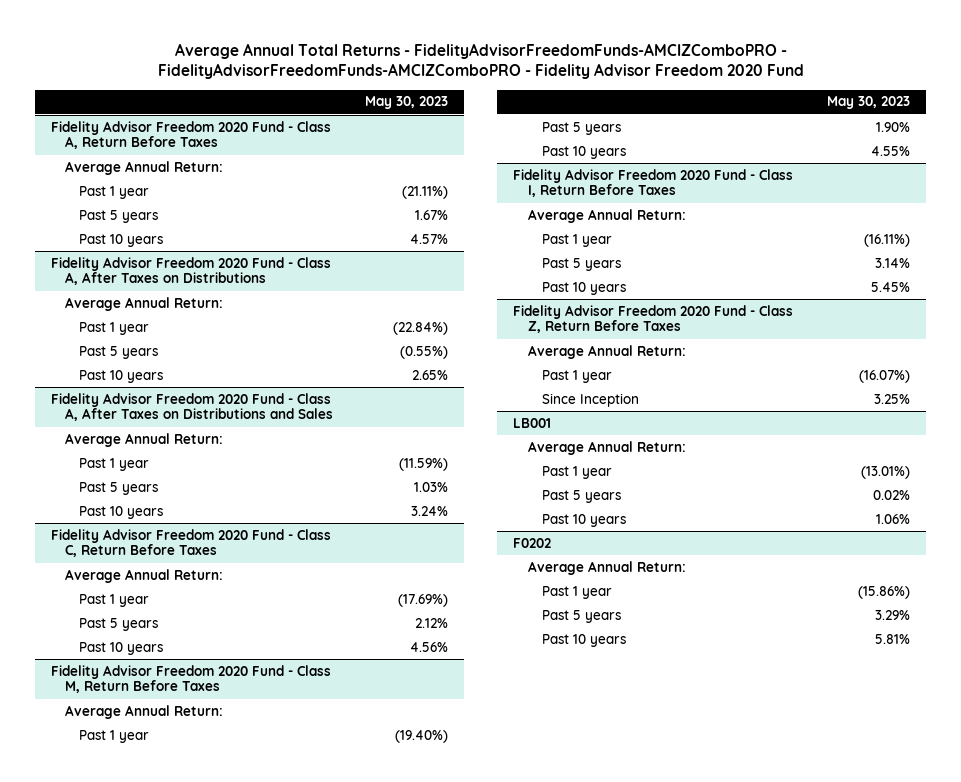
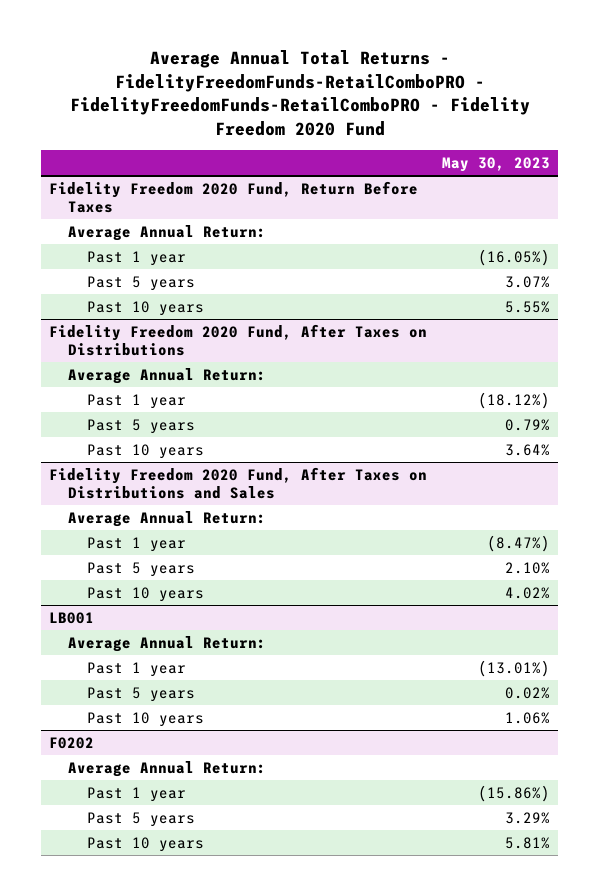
- Average Annual Total Returns - FidelityAdvisorFreedomFunds-AMCIZComboPRO - FidelityAdvisorFreedomFunds-AMCIZComboPRO - Fidelity Advisor Freedom 2020 Fund
+ Average Annual Total Returns - FidelityFreedomFunds-RetailComboPRO - FidelityFreedomFunds-RetailComboPRO - Fidelity Freedom 2020 Fund
- Fidelity Advisor Freedom 2020 Fund - Class A, Return Before Taxes
- Average Annual Return:
- Past 1 year | (21.11%)
- Past 5 years | 1.67%
- Past 10 years | 4.57%
- Fidelity Advisor Freedom 2020 Fund - Class A, After Taxes on Distributions
- Average Annual Return:
- Past 1 year | (22.84%)
- Past 5 years | (0.55%)
- Past 10 years | 2.65%
- Fidelity Advisor Freedom 2020 Fund - Class A, After Taxes on Distributions and Sales
- Average Annual Return:
- Past 1 year | (11.59%)
- Past 5 years | 1.03%
- Past 10 years | 3.24%
- Fidelity Advisor Freedom 2020 Fund - Class C, Return Before Taxes
- Average Annual Return:
- Past 1 year | (17.69%)
- Past 5 years | 2.12%
- Past 10 years | 4.56%
- Fidelity Advisor Freedom 2020 Fund - Class M, Return Before Taxes
+ Fidelity Freedom 2020 Fund, Return Before Taxes
- Past 1 year | (19.40%)
- Past 5 years | 1.90%
- Past 10 years | 4.55%
- Fidelity Advisor Freedom 2020 Fund - Class I, Return Before Taxes
+ Past 1 year | (16.05%)
+ Past 5 years | 3.07%
+ Past 10 years | 5.55%
+ Fidelity Freedom 2020 Fund, After Taxes on Distributions
- Past 1 year | (16.11%)
- Past 5 years | 3.14%
- Past 10 years | 5.45%
- Fidelity Advisor Freedom 2020 Fund - Class Z, Return Before Taxes
+ Past 1 year | (18.12%)
+ Past 5 years | 0.79%
+ Past 10 years | 3.64%
+ Fidelity Freedom 2020 Fund, After Taxes on Distributions and Sales
- Past 1 year | (16.07%)
- Since Inception | 3.25%
+ Past 1 year | (8.47%)
+ Past 5 years | 2.10%
+ Past 10 years | 4.02%

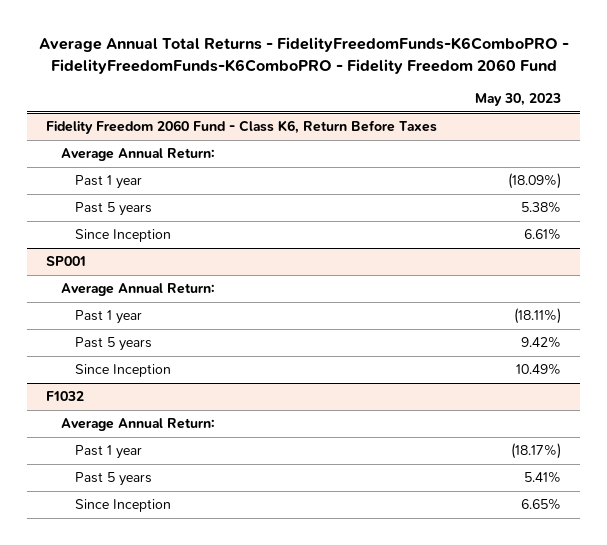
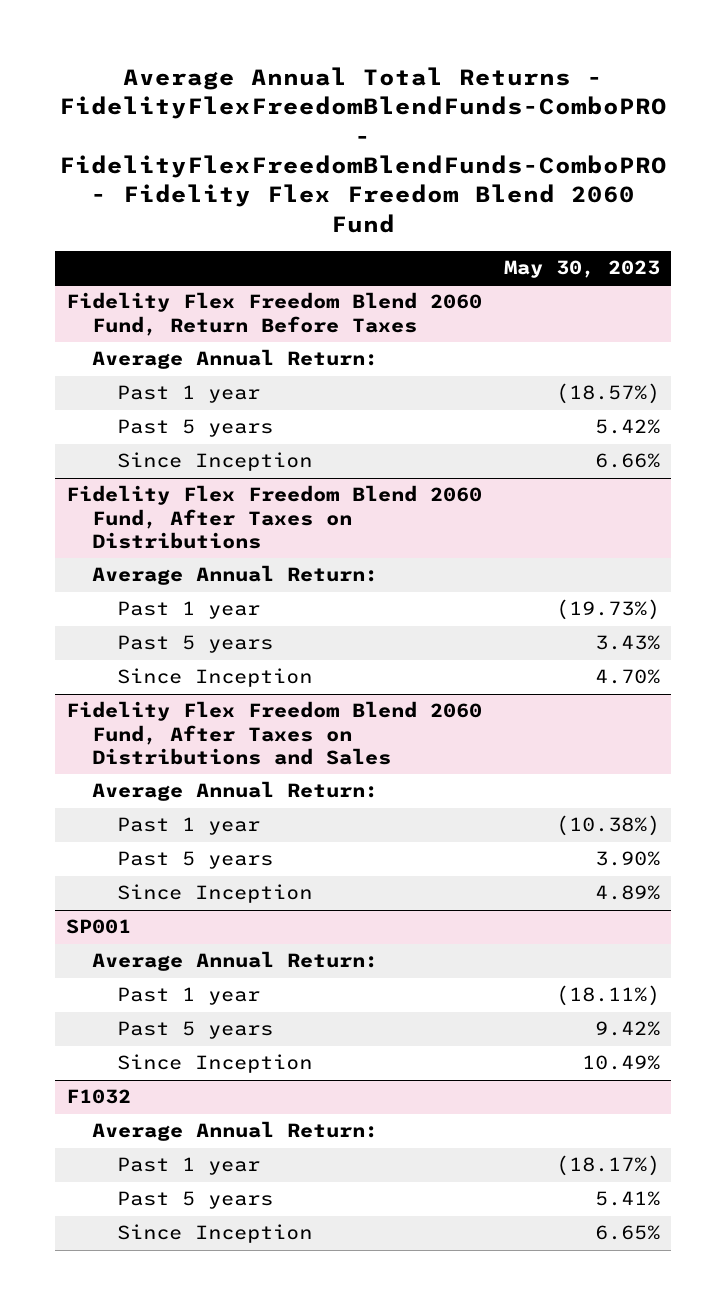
- Average Annual Total Returns - FidelityFreedomFunds-K6ComboPRO - FidelityFreedomFunds-K6ComboPRO - Fidelity Freedom 2060 Fund
+ Average Annual Total Returns - FidelityFlexFreedomBlendFunds-ComboPRO - FidelityFlexFreedomBlendFunds-ComboPRO - Fidelity Flex Freedom Blend 2060 Fund
- Fidelity Freedom 2060 Fund - Class K6, Return Before Taxes
+ Fidelity Flex Freedom Blend 2060 Fund, Return Before Taxes
- Past 1 year | (18.09%)
- Past 5 years | 5.38%
- Since Inception | 6.61%
+ Past 1 year | (18.57%)
+ Past 5 years | 5.42%
+ Since Inception | 6.66%
+ Fidelity Flex Freedom Blend 2060 Fund, After Taxes on Distributions
+ Average Annual Return:
+ Past 1 year | (19.73%)
+ Past 5 years | 3.43%
+ Since Inception | 4.70%
+ Fidelity Flex Freedom Blend 2060 Fund, After Taxes on Distributions and Sales
+ Average Annual Return:
+ Past 1 year | (10.38%)
+ Past 5 years | 3.90%
+ Since Inception | 4.89%

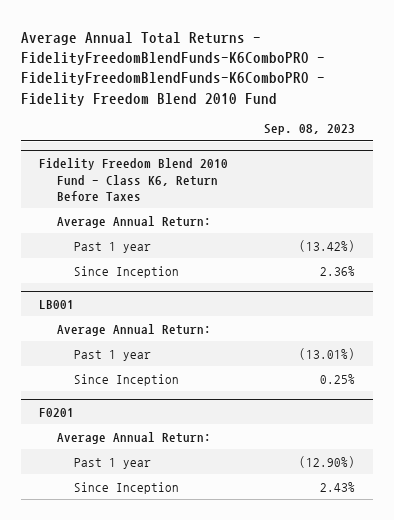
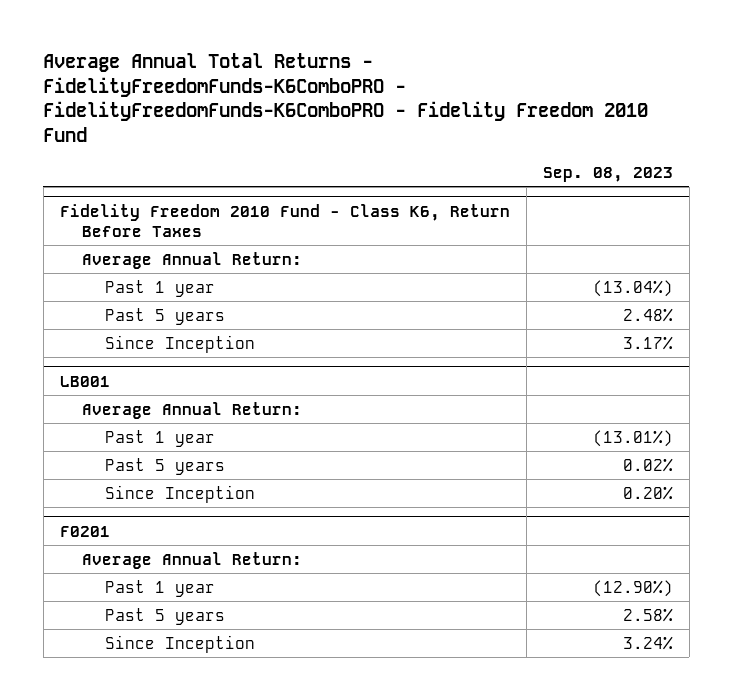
- Average Annual Total Returns - FidelityFreedomBlendFunds-K6ComboPRO - FidelityFreedomBlendFunds-K6ComboPRO - Fidelity Freedom Blend 2010 Fund
+ Average Annual Total Returns - FidelityFreedomFunds-K6ComboPRO - FidelityFreedomFunds-K6ComboPRO - Fidelity Freedom 2010 Fund
- Fidelity Freedom Blend 2010 Fund - Class K6, Return Before Taxes
+ Fidelity Freedom 2010 Fund - Class K6, Return Before Taxes
- Past 1 year | (13.42%)
- Since Inception | 2.36%
+ Past 1 year | (13.04%)
+ Past 5 years | 2.48%
+ Since Inception | 3.17%
@ LB001
- Since Inception | 0.25%
+ Past 5 years | 0.02%
+ Since Inception | 0.20%
@ F0201
- Since Inception | 2.43%
+ Past 5 years | 2.58%
+ Since Inception | 3.24%

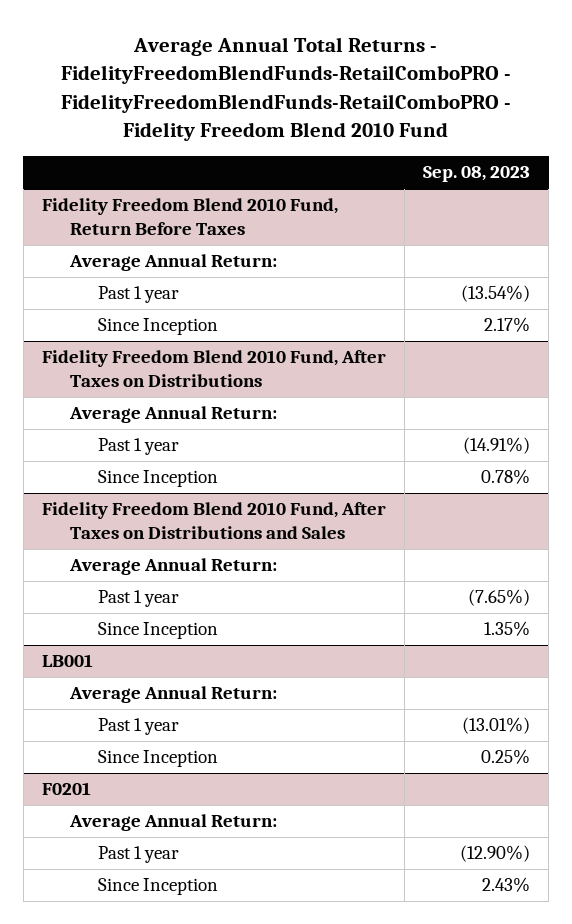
- Average Annual Total Returns - FidelityFreedomFunds-K6ComboPRO - FidelityFreedomFunds-K6ComboPRO - Fidelity Freedom 2010 Fund
+ Average Annual Total Returns - FidelityFreedomBlendFunds-RetailComboPRO - FidelityFreedomBlendFunds-RetailComboPRO - Fidelity Freedom Blend 2010 Fund
- Fidelity Freedom 2010 Fund - Class K6, Return Before Taxes
+ Fidelity Freedom Blend 2010 Fund, Return Before Taxes
- Past 1 year | (13.04%)
- Past 5 years | 2.48%
- Since Inception | 3.17%
+ Past 1 year | (13.54%)
+ Since Inception | 2.17%
+ Fidelity Freedom Blend 2010 Fund, After Taxes on Distributions
+ Average Annual Return:
+ Past 1 year | (14.91%)
+ Since Inception | 0.78%
+ Fidelity Freedom Blend 2010 Fund, After Taxes on Distributions and Sales
+ Average Annual Return:
+ Past 1 year | (7.65%)
+ Since Inception | 1.35%
@ LB001
- Past 5 years | 0.02%
- Since Inception | 0.20%
+ Since Inception | 0.25%
@ F0201
- Past 5 years | 2.58%
- Since Inception | 3.24%
+ Since Inception | 2.43%

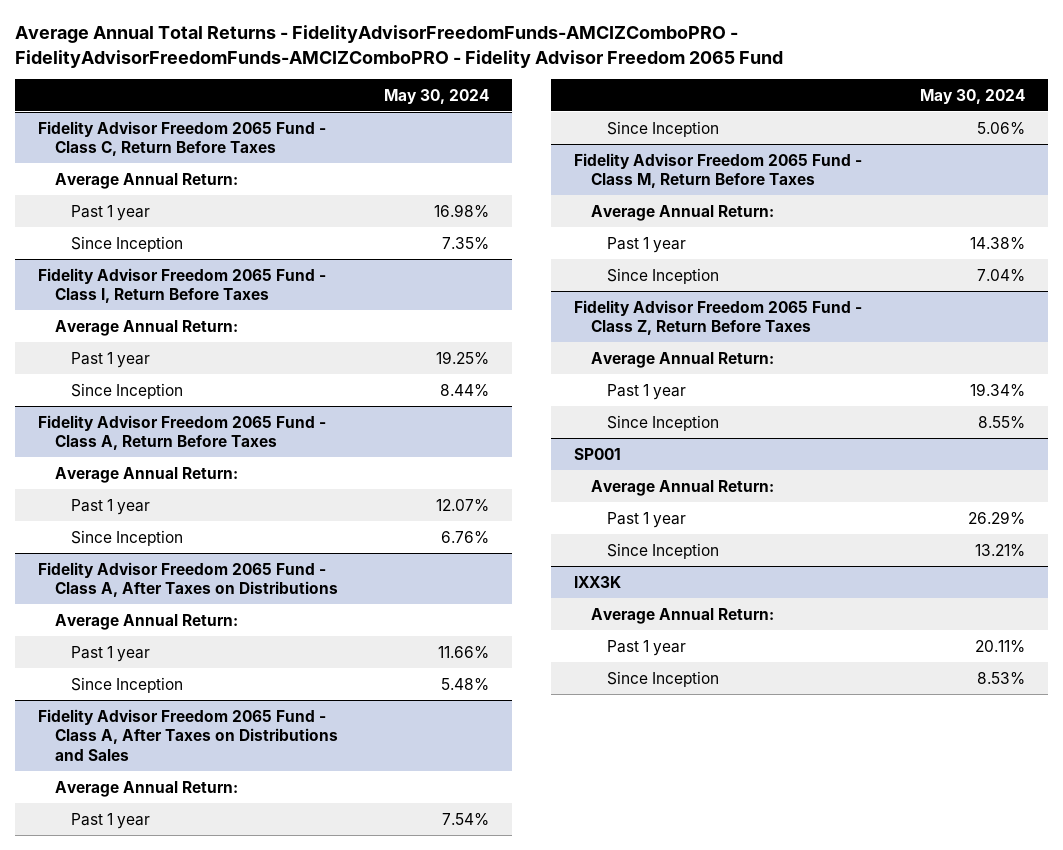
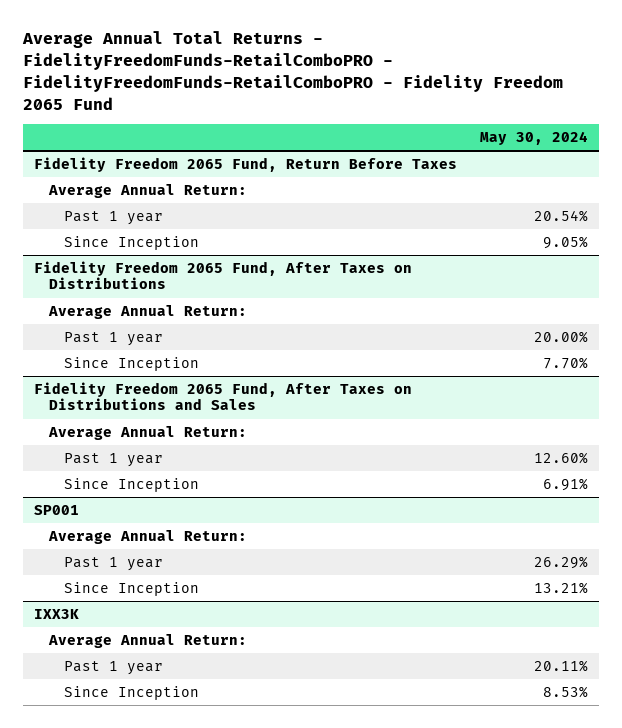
- Average Annual Total Returns - FidelityAdvisorFreedomFunds-AMCIZComboPRO - FidelityAdvisorFreedomFunds-AMCIZComboPRO - Fidelity Advisor Freedom 2065 Fund
+ Average Annual Total Returns - FidelityFreedomFunds-RetailComboPRO - FidelityFreedomFunds-RetailComboPRO - Fidelity Freedom 2065 Fund
- Fidelity Advisor Freedom 2065 Fund - Class C, Return Before Taxes
- Average Annual Return:
- Past 1 year | 16.98%
- Since Inception | 7.35%
- Fidelity Advisor Freedom 2065 Fund - Class I, Return Before Taxes
- Average Annual Return:
- Past 1 year | 19.25%
- Since Inception | 8.44%
- Fidelity Advisor Freedom 2065 Fund - Class A, Return Before Taxes
- Average Annual Return:
- Past 1 year | 12.07%
- Since Inception | 6.76%
- Fidelity Advisor Freedom 2065 Fund - Class A, After Taxes on Distributions
- Average Annual Return:
- Past 1 year | 11.66%
- Since Inception | 5.48%
- Fidelity Advisor Freedom 2065 Fund - Class A, After Taxes on Distributions and Sales
+ Fidelity Freedom 2065 Fund, Return Before Taxes
- Past 1 year | 7.54%
- Since Inception | 5.06%
- Fidelity Advisor Freedom 2065 Fund - Class M, Return Before Taxes
+ Past 1 year | 20.54%
+ Since Inception | 9.05%
+ Fidelity Freedom 2065 Fund, After Taxes on Distributions
- Past 1 year | 14.38%
- Since Inception | 7.04%
- Fidelity Advisor Freedom 2065 Fund - Class Z, Return Before Taxes
+ Past 1 year | 20.00%
+ Since Inception | 7.70%
+ Fidelity Freedom 2065 Fund, After Taxes on Distributions and Sales
- Past 1 year | 19.34%
- Since Inception | 8.55%
+ Past 1 year | 12.60%
+ Since Inception | 6.91%

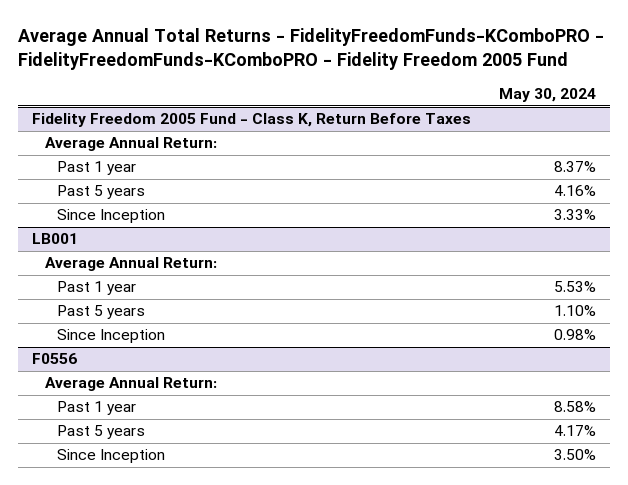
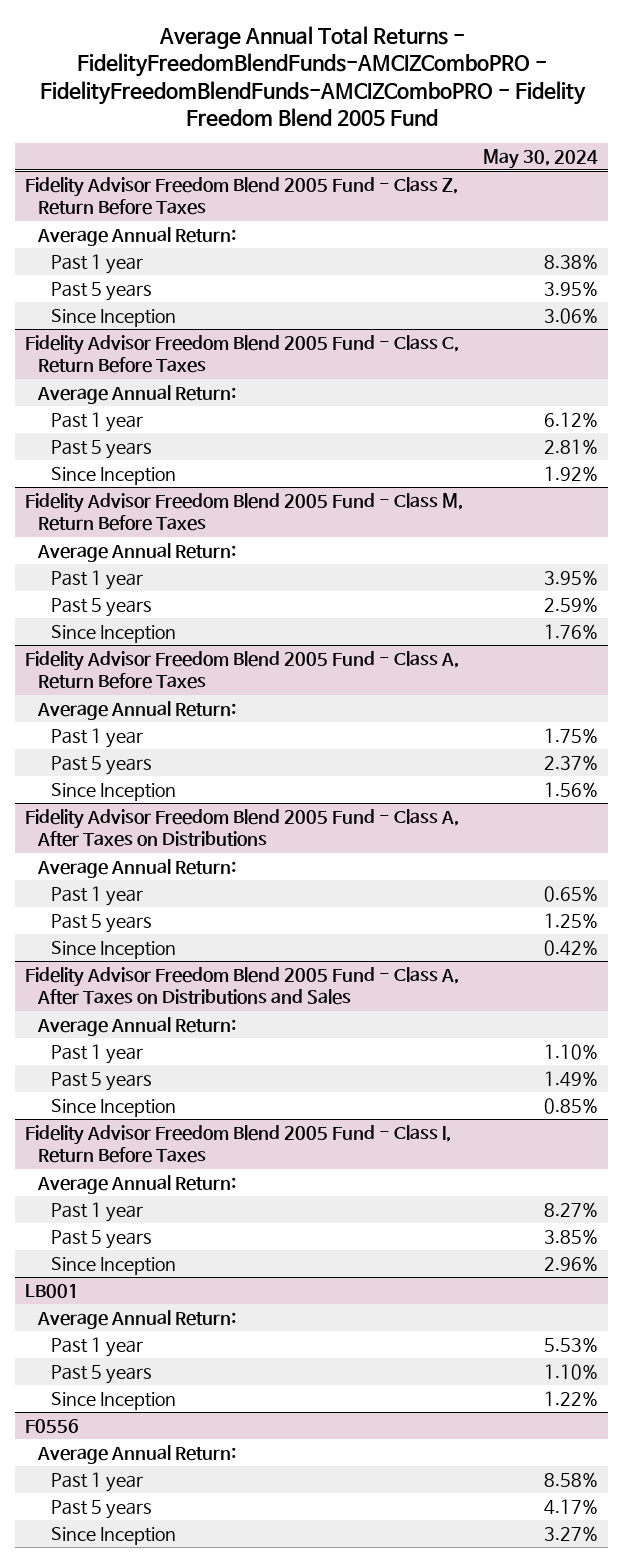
- Average Annual Total Returns - FidelityFreedomFunds-KComboPRO - FidelityFreedomFunds-KComboPRO - Fidelity Freedom 2005 Fund
+ Average Annual Total Returns - FidelityFreedomBlendFunds-AMCIZComboPRO - FidelityFreedomBlendFunds-AMCIZComboPRO - Fidelity Freedom Blend 2005 Fund
- Fidelity Freedom 2005 Fund - Class K, Return Before Taxes
+ Fidelity Advisor Freedom Blend 2005 Fund - Class Z, Return Before Taxes
- Past 1 year | 8.37%
- Past 5 years | 4.16%
- Since Inception | 3.33%
+ Past 1 year | 8.38%
+ Past 5 years | 3.95%
+ Since Inception | 3.06%
+ Fidelity Advisor Freedom Blend 2005 Fund - Class C, Return Before Taxes
+ Average Annual Return:
+ Past 1 year | 6.12%
+ Past 5 years | 2.81%
+ Since Inception | 1.92%
+ Fidelity Advisor Freedom Blend 2005 Fund - Class M, Return Before Taxes
+ Average Annual Return:
+ Past 1 year | 3.95%
+ Past 5 years | 2.59%
+ Since Inception | 1.76%
+ Fidelity Advisor Freedom Blend 2005 Fund - Class A, Return Before Taxes
+ Average Annual Return:
+ Past 1 year | 1.75%
+ Past 5 years | 2.37%
+ Since Inception | 1.56%
+ Fidelity Advisor Freedom Blend 2005 Fund - Class A, After Taxes on Distributions
+ Average Annual Return:
+ Past 1 year | 0.65%
+ Past 5 years | 1.25%
+ Since Inception | 0.42%
+ Fidelity Advisor Freedom Blend 2005 Fund - Class A, After Taxes on Distributions and Sales
+ Average Annual Return:
+ Past 1 year | 1.10%
+ Past 5 years | 1.49%
+ Since Inception | 0.85%
+ Fidelity Advisor Freedom Blend 2005 Fund - Class I, Return Before Taxes
+ Average Annual Return:
+ Past 1 year | 8.27%
+ Past 5 years | 3.85%
+ Since Inception | 2.96%
@ LB001
- Since Inception | 0.98%
+ Since Inception | 1.22%
@ F0556
- Since Inception | 3.50%
+ Since Inception | 3.27%

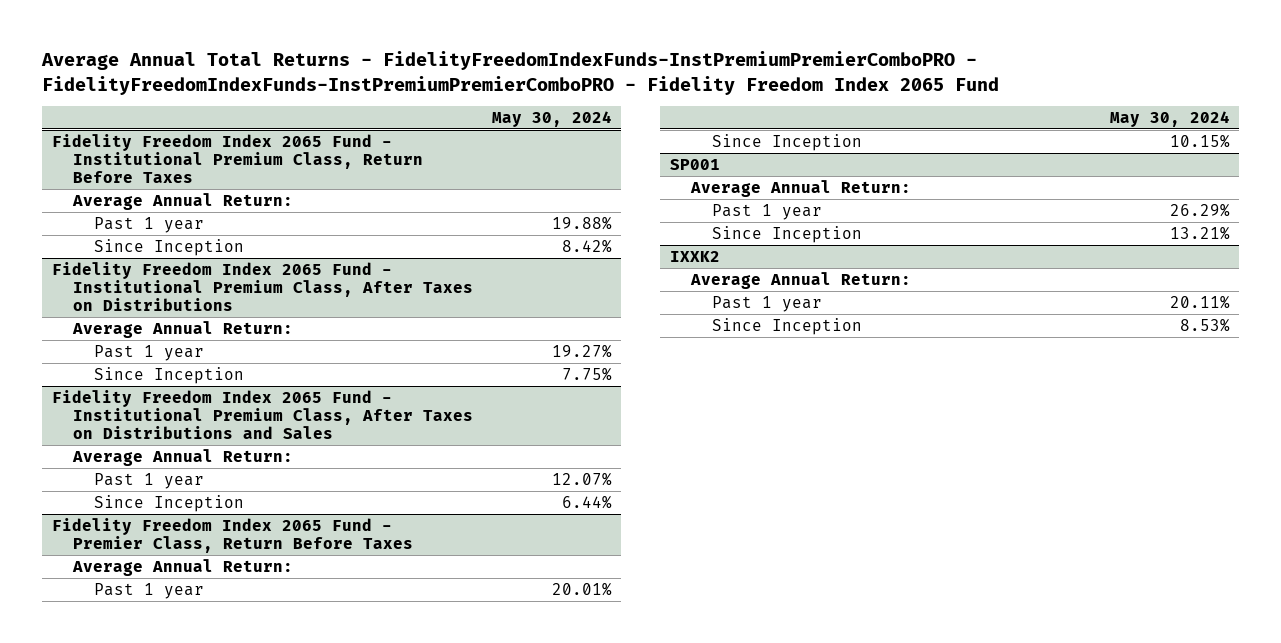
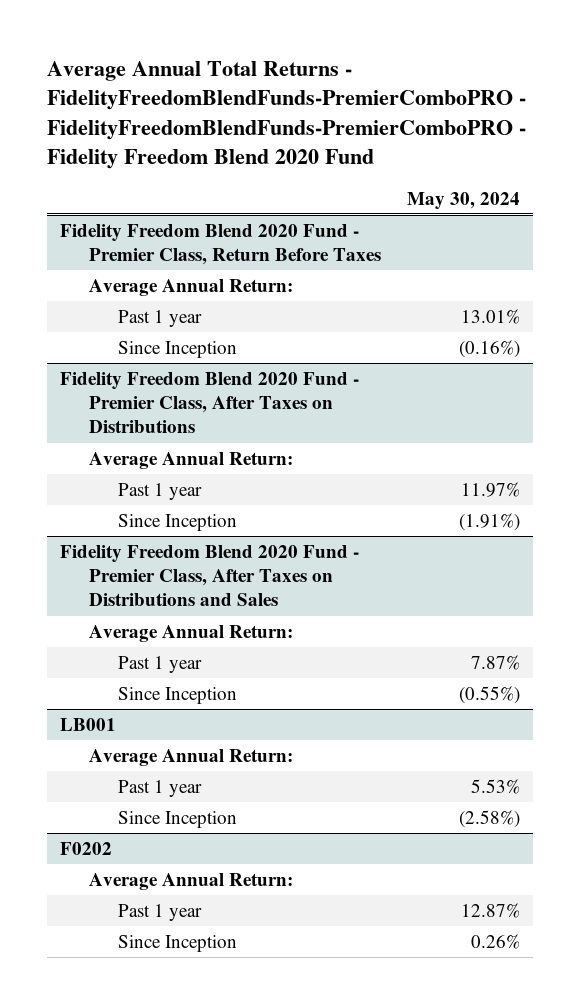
- Average Annual Total Returns - FidelityFreedomIndexFunds-InstPremiumPremierComboPRO - FidelityFreedomIndexFunds-InstPremiumPremierComboPRO - Fidelity Freedom Index 2065 Fund
+ Average Annual Total Returns - FidelityFreedomBlendFunds-PremierComboPRO - FidelityFreedomBlendFunds-PremierComboPRO - Fidelity Freedom Blend 2020 Fund
- Fidelity Freedom Index 2065 Fund - Institutional Premium Class, Return Before Taxes
- Average Annual Return:
- Past 1 year | 19.88%
- Since Inception | 8.42%
- Fidelity Freedom Index 2065 Fund - Institutional Premium Class, After Taxes on Distributions
+ Fidelity Freedom Blend 2020 Fund - Premier Class, Return Before Taxes
- Past 1 year | 19.27%
- Since Inception | 7.75%
- Fidelity Freedom Index 2065 Fund - Institutional Premium Class, After Taxes on Distributions and Sales
+ Past 1 year | 13.01%
+ Since Inception | (0.16%)
+ Fidelity Freedom Blend 2020 Fund - Premier Class, After Taxes on Distributions
- Past 1 year | 12.07%
- Since Inception | 6.44%
- Fidelity Freedom Index 2065 Fund - Premier Class, Return Before Taxes
+ Past 1 year | 11.97%
+ Since Inception | (1.91%)
+ Fidelity Freedom Blend 2020 Fund - Premier Class, After Taxes on Distributions and Sales
- Past 1 year | 20.01%
- Since Inception | 10.15%
- SP001
+ Past 1 year | 7.87%
+ Since Inception | (0.55%)
+ LB001
- Past 1 year | 26.29%
- Since Inception | 13.21%
- IXXK2
+ Past 1 year | 5.53%
+ Since Inception | (2.58%)
+ F0202
- Past 1 year | 20.11%
- Since Inception | 8.53%
+ Past 1 year | 12.87%
+ Since Inception | 0.26%

